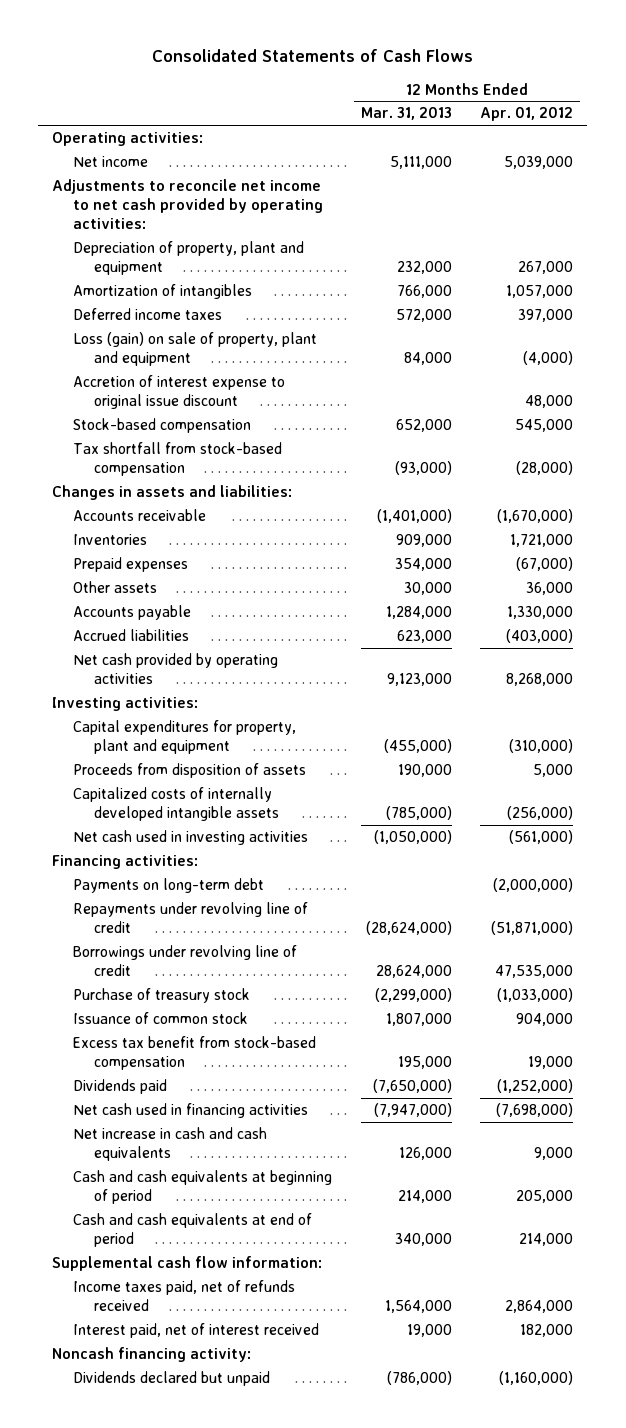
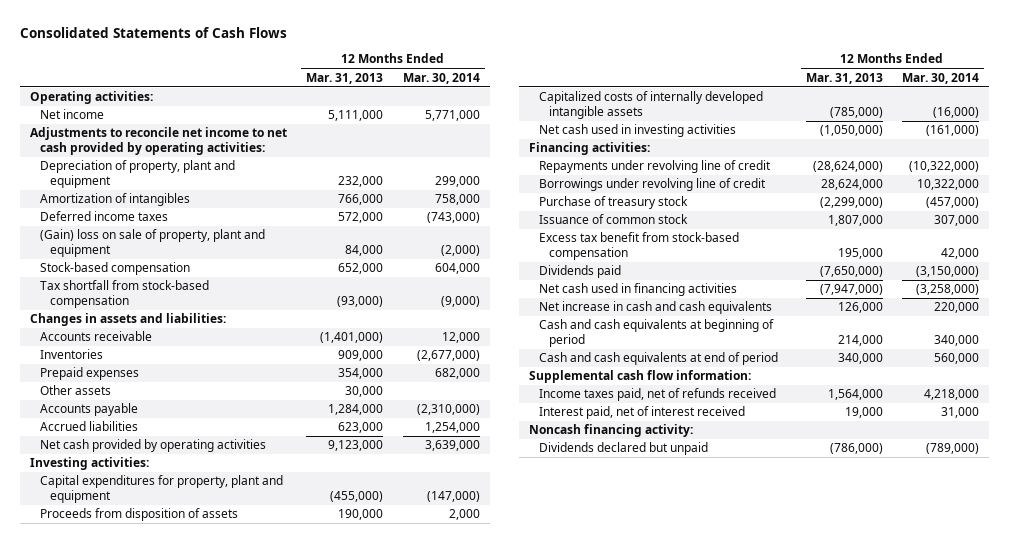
- | 12 Months Ended Mar. 31, 2013 | 12 Months Ended Apr. 01, 2012
+ | 12 Months Ended Mar. 31, 2013 | 12 Months Ended Mar. 30, 2014
- Loss (gain) on sale of property, plant and equipment | 84,000 | (4,000)
- Accretion of interest expense to original issue discount | | 48,000
+ (Gain) loss on sale of property, plant and equipment | 84,000 | (2,000)
- Payments on long-term debt | | (2,000,000)

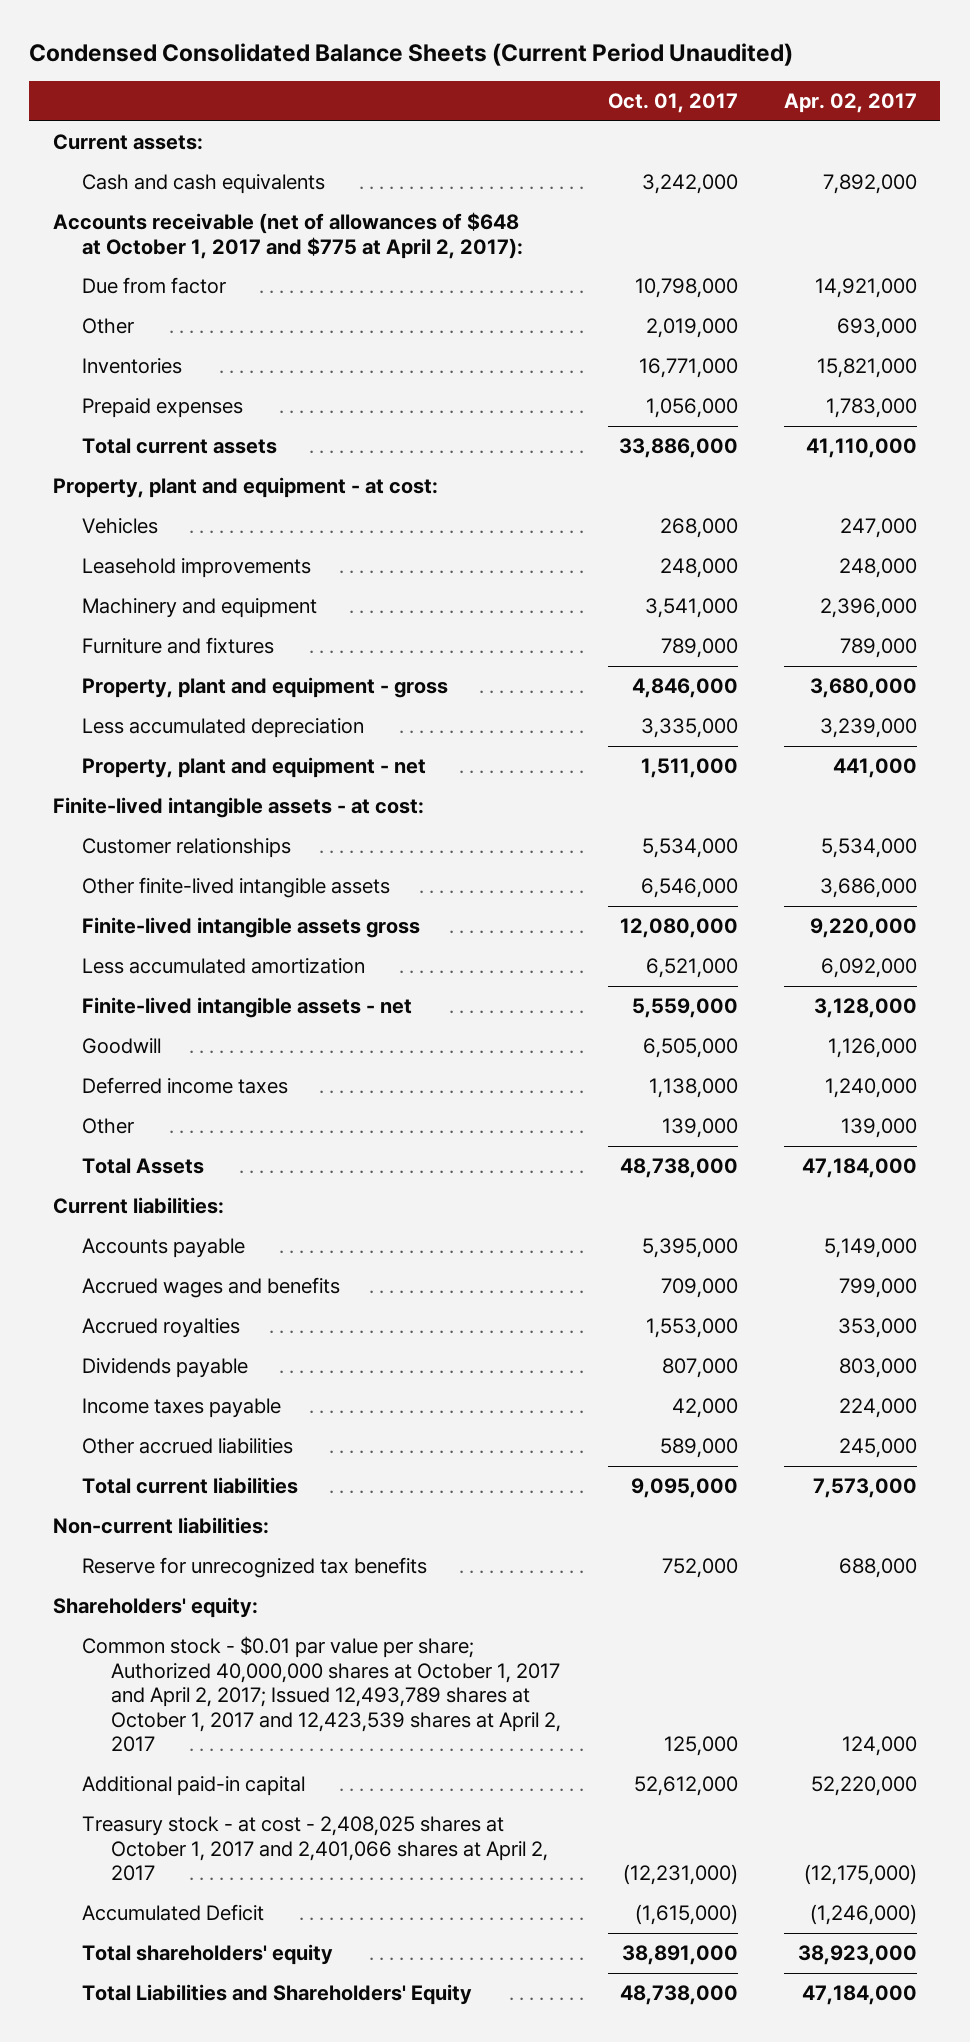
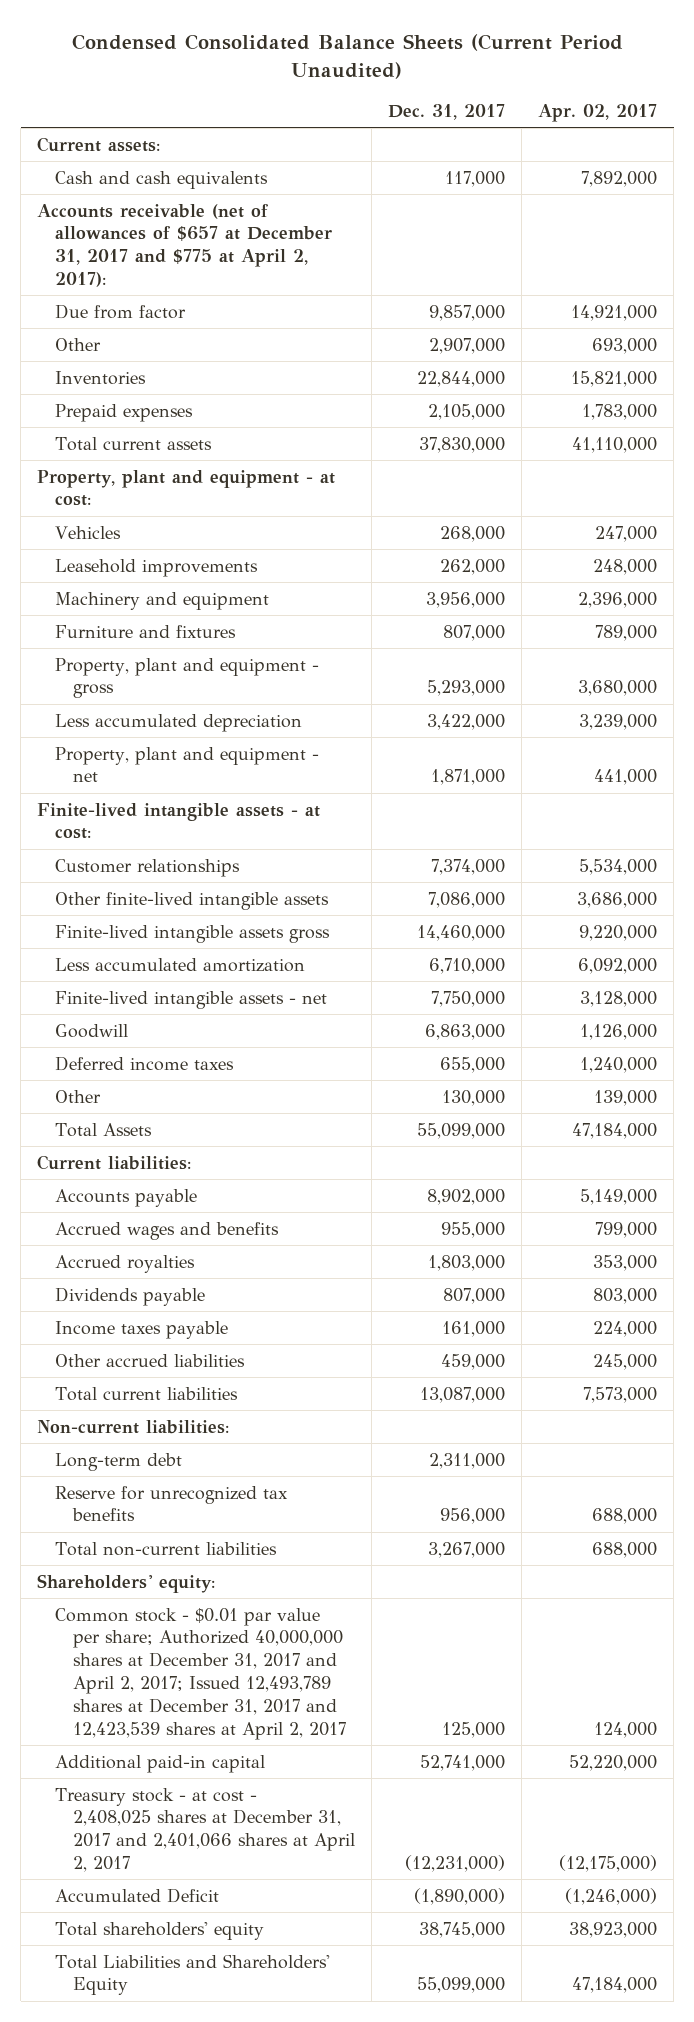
- | Oct. 01, 2017 | Apr. 02, 2017
+ | Dec. 31, 2017 | Apr. 02, 2017
- Accounts receivable (net of allowances of $648 at October 1, 2017 and $775 at April 2, 2017):
+ Accounts receivable (net of allowances of $657 at December 31, 2017 and $775 at April 2, 2017):
+ Long-term debt | 2,311,000 |
+ Total non-current liabilities | 3,267,000 | 688,000
- Common stock - $0.01 par value per share; Authorized 40,000,000 shares at October 1, 2017 and April 2, 2017; Issued 12,493,789 shares at October 1, 2017 and 12,423,539 shares at April 2, 2017 | 125,000 | 124,000
+ Common stock - $0.01 par value per share; Authorized 40,000,000 shares at December 31, 2017 and April 2, 2017; Issued 12,493,789 shares at December 31, 2017 and 12,423,539 shares at April 2, 2017 | 125,000 | 124,000
- Treasury stock - at cost - 2,408,025 shares at October 1, 2017 and 2,401,066 shares at April 2, 2017 | (12,231,000) | (12,175,000)
+ Treasury stock - at cost - 2,408,025 shares at December 31, 2017 and 2,401,066 shares at April 2, 2017 | (12,231,000) | (12,175,000)

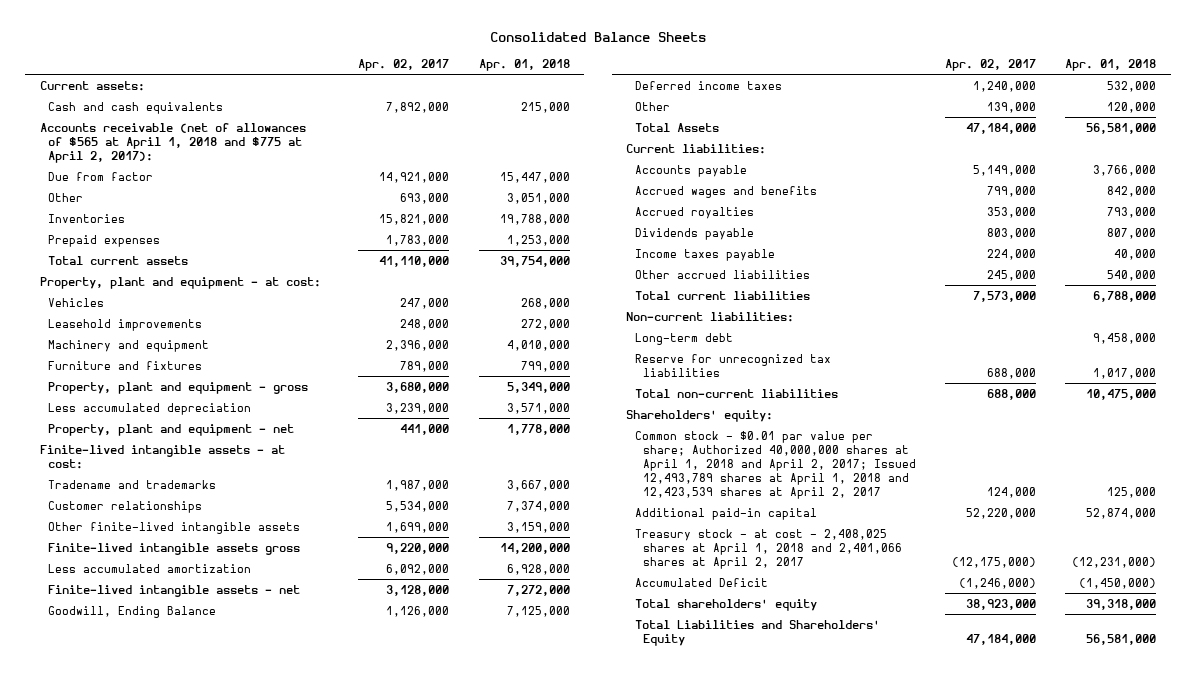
- Condensed Consolidated Balance Sheets (Current Period Unaudited)
+ Consolidated Balance Sheets
- | Dec. 31, 2017 | Apr. 02, 2017
+ | Apr. 02, 2017 | Apr. 01, 2018
- Accounts receivable (net of allowances of $657 at December 31, 2017 and $775 at April 2, 2017):
+ Accounts receivable (net of allowances of $565 at April 1, 2018 and $775 at April 2, 2017):
+ Tradename and trademarks | 1,987,000 | 3,667,000
- Other finite-lived intangible assets | 7,086,000 | 3,686,000
+ Other finite-lived intangible assets | 1,699,000 | 3,159,000
- Goodwill | 6,863,000 | 1,126,000
+ Goodwill, Ending Balance | 1,126,000 | 7,125,000
- Reserve for unrecognized tax benefits | 956,000 | 688,000
+ Reserve for unrecognized tax liabilities | 688,000 | 1,017,000
- Common stock - $0.01 par value per share; Authorized 40,000,000 shares at December 31, 2017 and April 2, 2017; Issued 12,493,789 shares at December 31, 2017 and 12,423,539 shares at April 2, 2017 | 125,000 | 124,000
+ Common stock - $0.01 par value per share; Authorized 40,000,000 shares at April 1, 2018 and April 2, 2017; Issued 12,493,789 shares at April 1, 2018 and 12,423,539 shares at April 2, 2017 | 124,000 | 125,000
- Treasury stock - at cost - 2,408,025 shares at December 31, 2017 and 2,401,066 shares at April 2, 2017 | (12,231,000) | (12,175,000)
+ Treasury stock - at cost - 2,408,025 shares at April 1, 2018 and 2,401,066 shares at April 2, 2017 | (12,175,000) | (12,231,000)

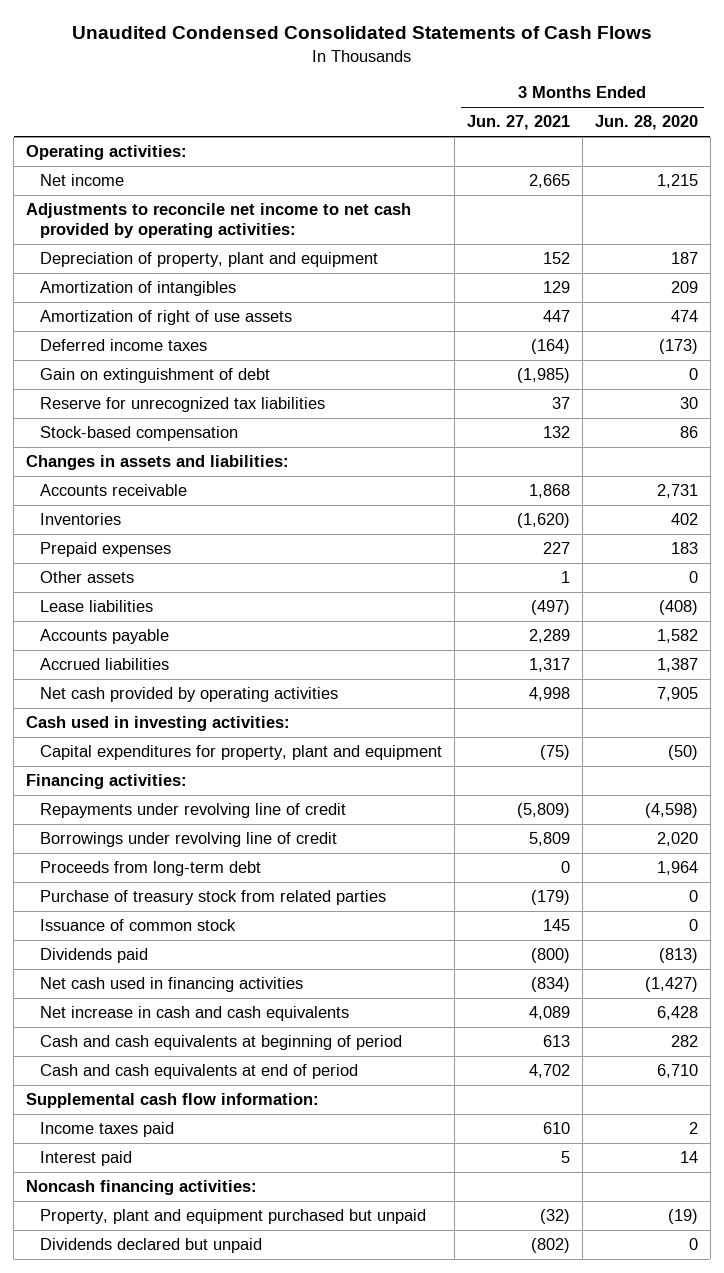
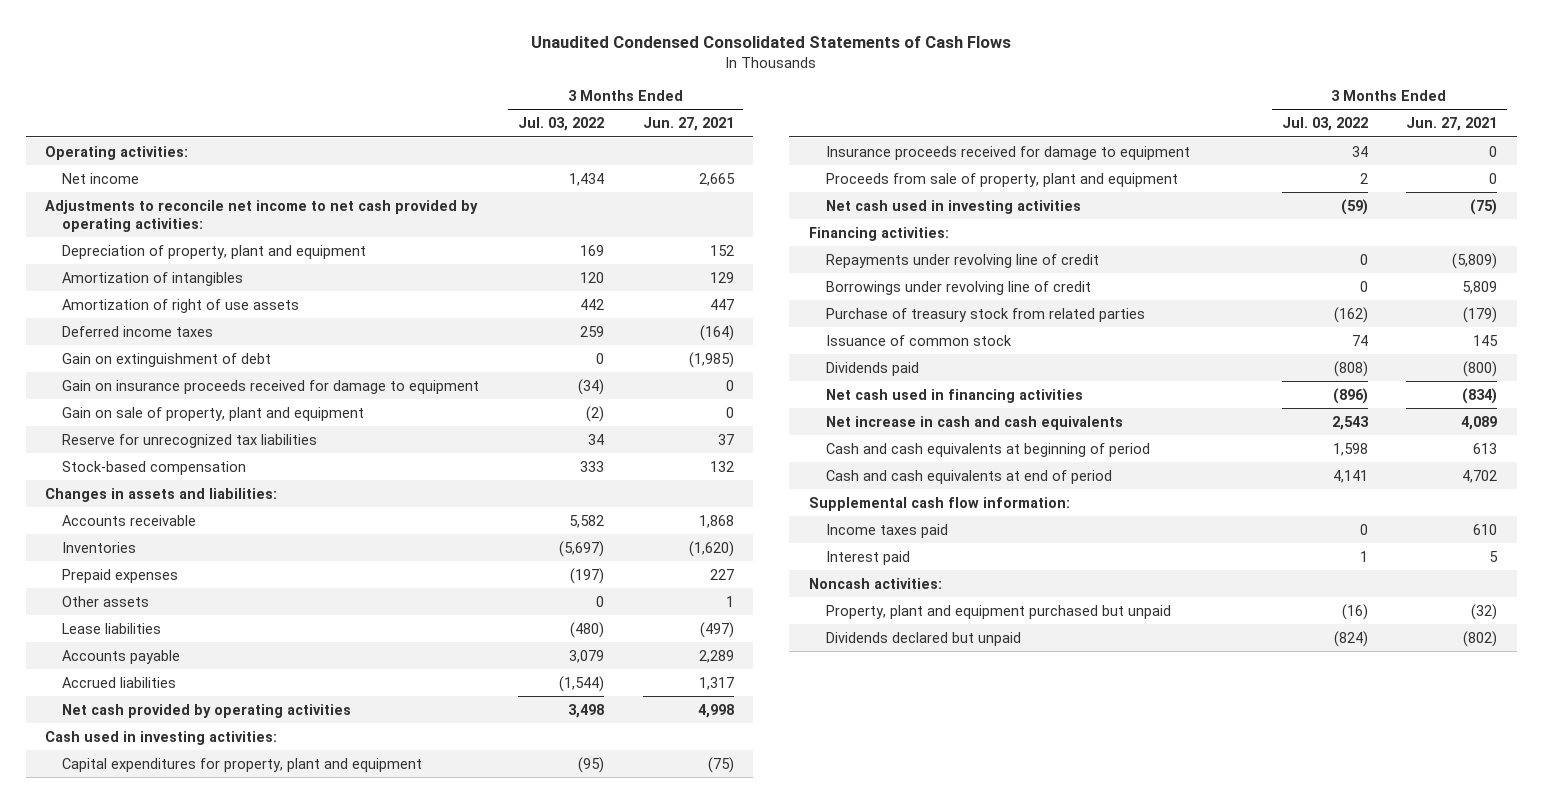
- | 3 Months Ended Jun. 27, 2021 | 3 Months Ended Jun. 28, 2020
+ | 3 Months Ended Jul. 03, 2022 | 3 Months Ended Jun. 27, 2021
+ Gain on insurance proceeds received for damage to equipment | (34) | 0
+ Gain on sale of property, plant and equipment | (2) | 0
+ Insurance proceeds received for damage to equipment | 34 | 0
+ Proceeds from sale of property, plant and equipment | 2 | 0
+ Net cash used in investing activities | (59) | (75)
- Proceeds from long-term debt | 0 | 1,964
- Noncash financing activities:
+ Noncash activities:

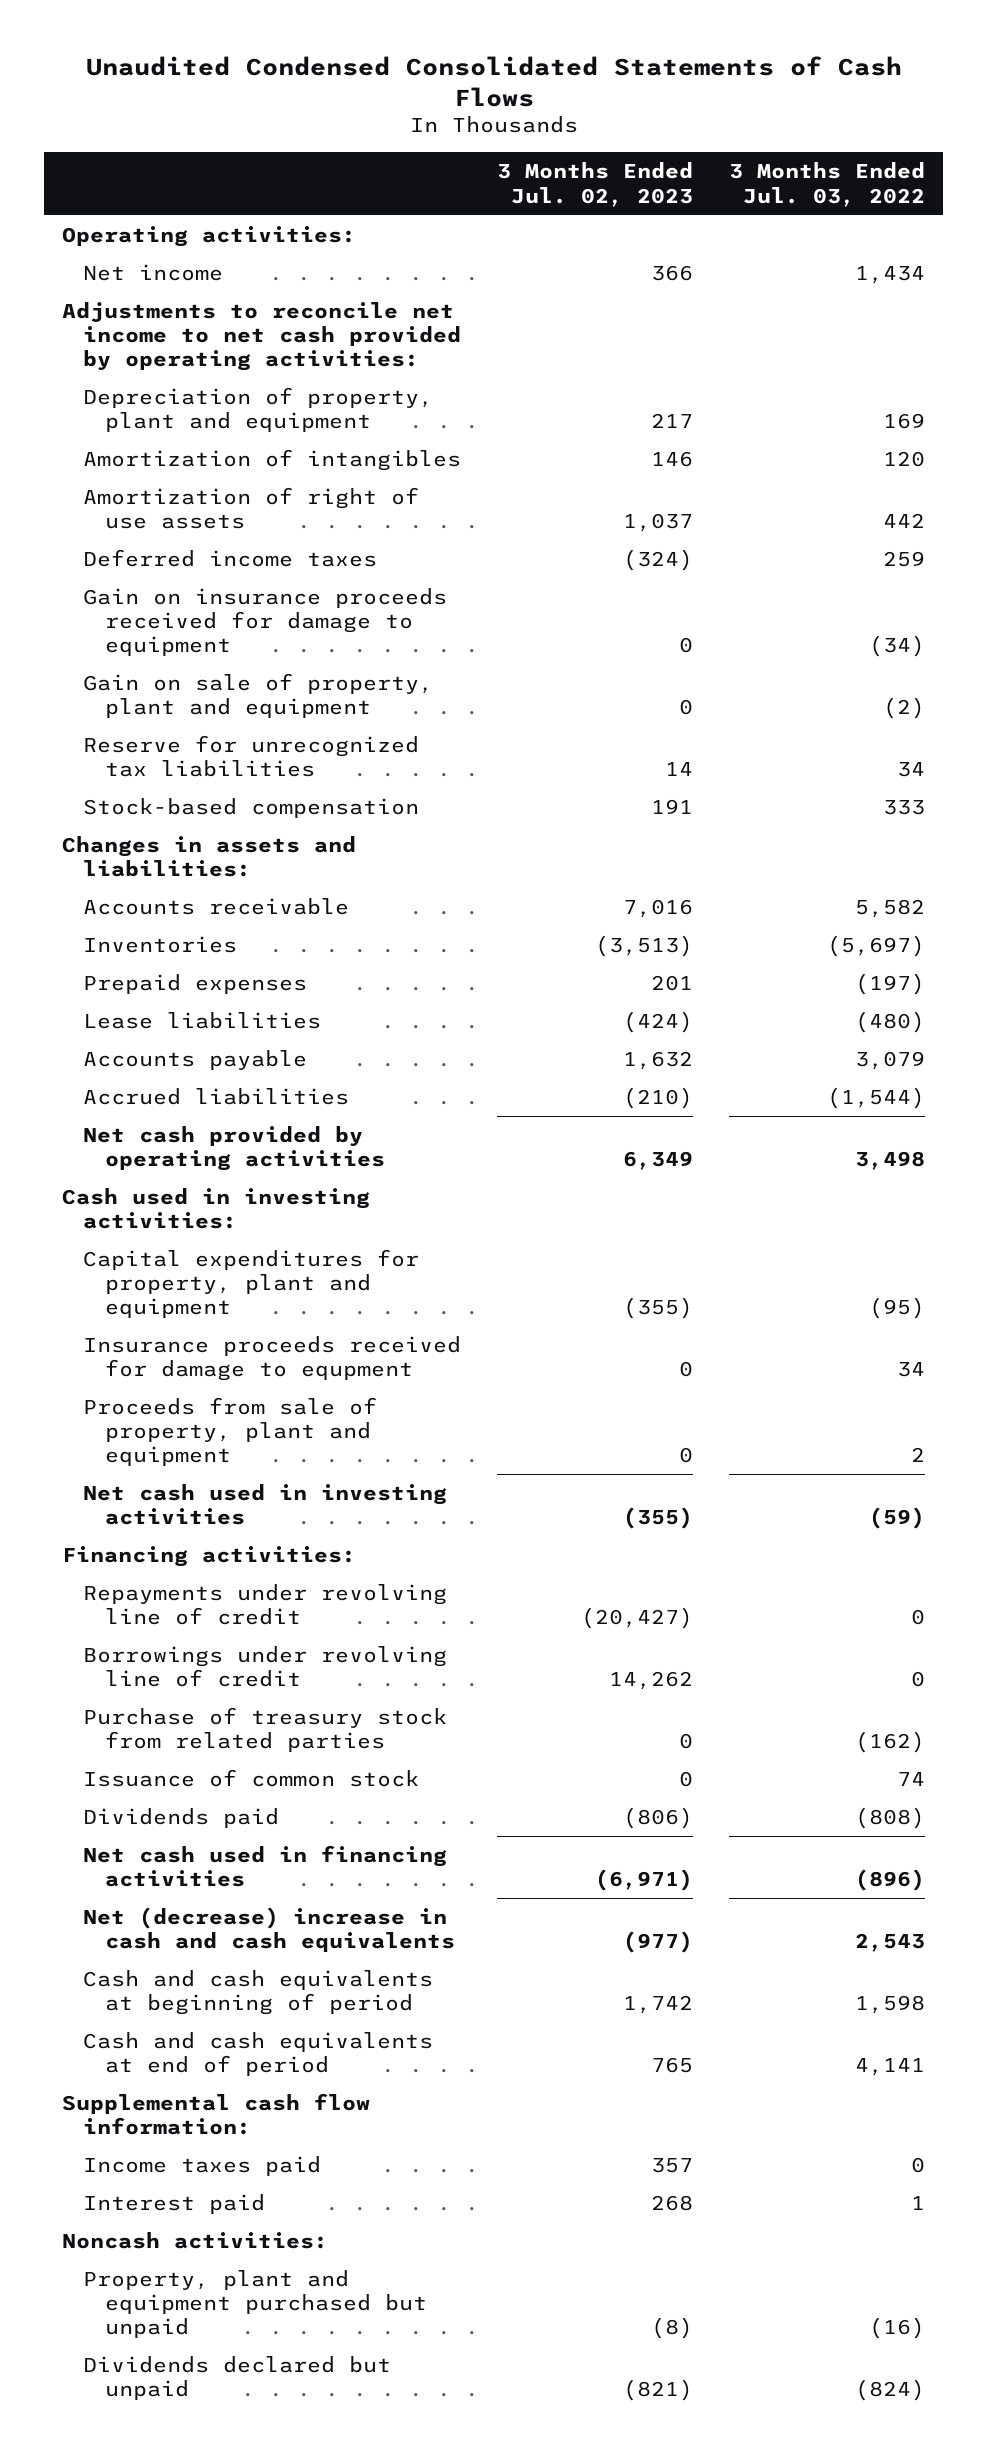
- | 3 Months Ended Jul. 03, 2022 | 3 Months Ended Jun. 27, 2021
+ | 3 Months Ended Jul. 02, 2023 | 3 Months Ended Jul. 03, 2022
- Gain on extinguishment of debt | 0 | (1,985)
- Other assets | 0 | 1
- Insurance proceeds received for damage to equipment | 34 | 0
+ Insurance proceeds received for damage to equpment | 0 | 34
- Net increase in cash and cash equivalents | 2,543 | 4,089
+ Net (decrease) increase in cash and cash equivalents | (977) | 2,543

